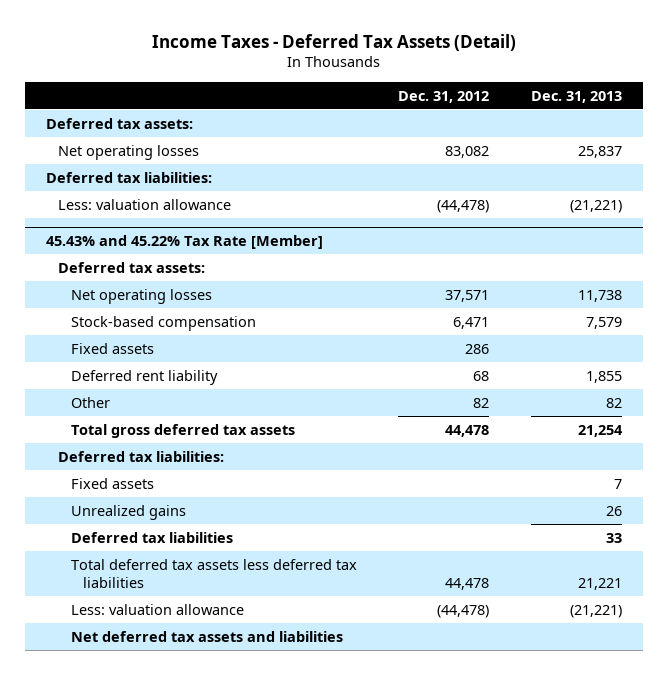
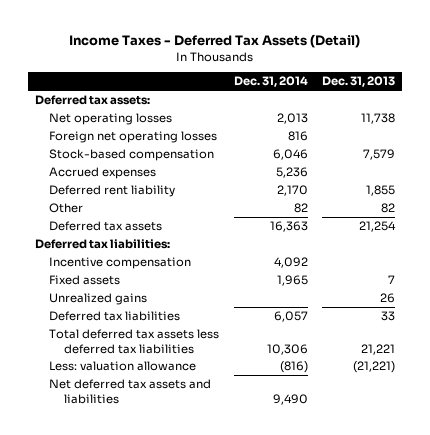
- | Dec. 31, 2012 | Dec. 31, 2013
+ | Dec. 31, 2014 | Dec. 31, 2013
- Net operating losses | 83,082 | 25,837
- Deferred tax liabilities:
- Less: valuation allowance | (44,478) | (21,221)
- 45.43% and 45.22% Tax Rate [Member]
- Deferred tax assets:
+ Foreign net operating losses | 816 |
- Fixed assets | 286 |
+ Accrued expenses | 5,236 |
- Total gross deferred tax assets | 44,478 | 21,254
+ Deferred tax assets | 16,363 | 21,254
+ Incentive compensation | 4,092 |

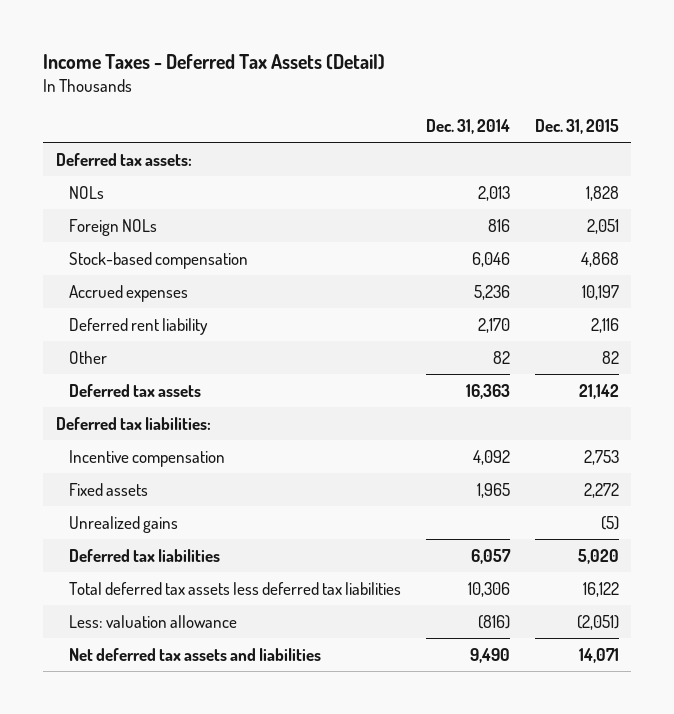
- | Dec. 31, 2014 | Dec. 31, 2013
+ | Dec. 31, 2014 | Dec. 31, 2015
- Net operating losses | 2,013 | 11,738
- Foreign net operating losses | 816 |
+ NOLs | 2,013 | 1,828
+ Foreign NOLs | 816 | 2,051

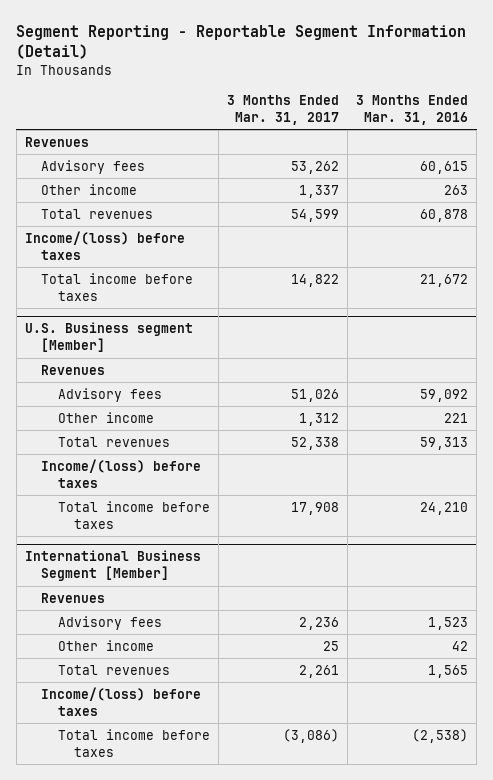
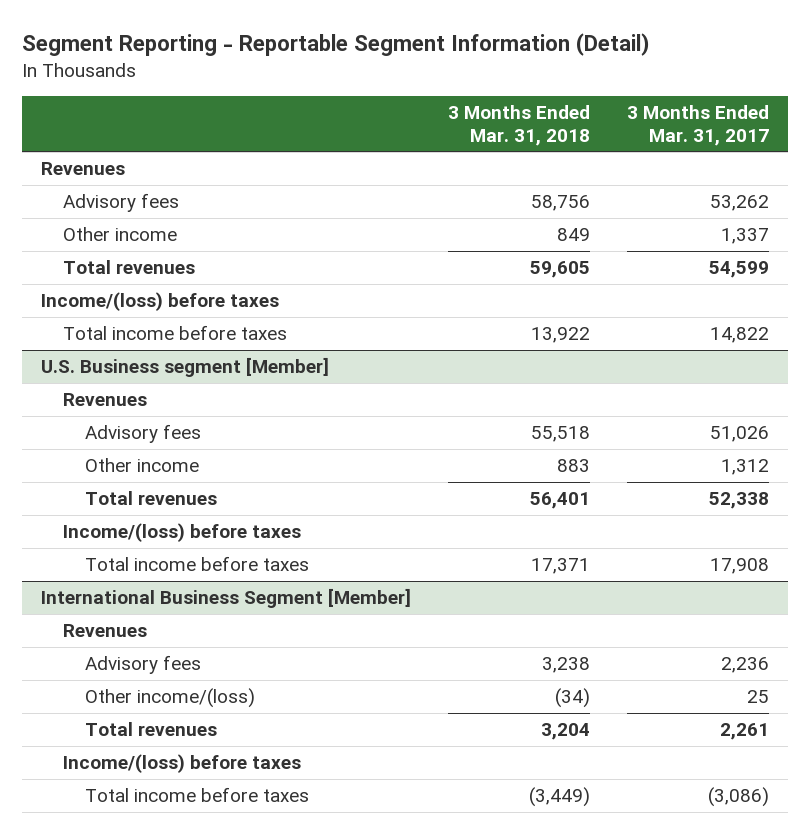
- | 3 Months Ended Mar. 31, 2017 | 3 Months Ended Mar. 31, 2016
+ | 3 Months Ended Mar. 31, 2018 | 3 Months Ended Mar. 31, 2017
@ International Business Segment [Member]
- Other income | 25 | 42
+ Other income/(loss) | (34) | 25

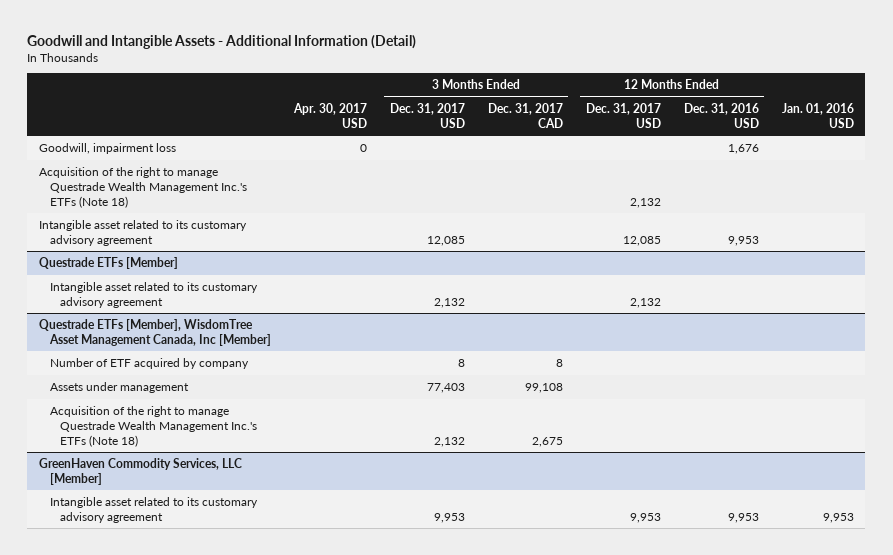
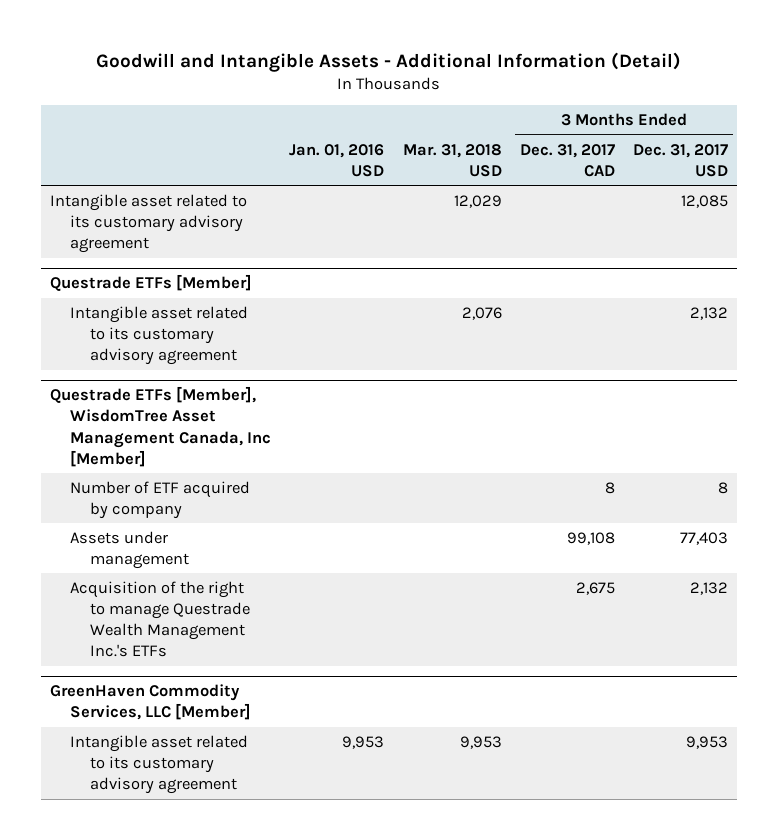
- | Apr. 30, 2017 USD | 3 Months Ended Dec. 31, 2017 USD | 3 Months Ended Dec. 31, 2017 CAD | 12 Months Ended Dec. 31, 2017 USD | 12 Months Ended Dec. 31, 2016 USD | Jan. 01, 2016 USD
+ | Jan. 01, 2016 USD | Mar. 31, 2018 USD | 3 Months Ended Dec. 31, 2017 CAD | 3 Months Ended Dec. 31, 2017 USD
- Goodwill, impairment loss | 0 | | | | 1,676 |
- Acquisition of the right to manage Questrade Wealth Management Inc.'s ETFs (Note 18) | | | | 2,132 | |
@ Questrade ETFs [Member], WisdomTree Asset Management Canada, Inc [Member]
- Acquisition of the right to manage Questrade Wealth Management Inc.'s ETFs (Note 18) | | 2,132 | 2,675 | | |
+ Acquisition of the right to manage Questrade Wealth Management Inc.'s ETFs | | | 2,675 | 2,132

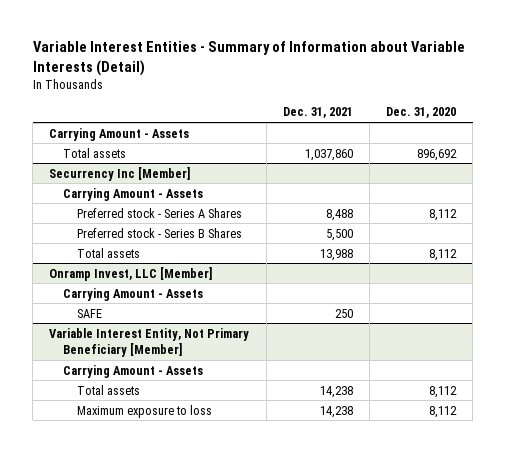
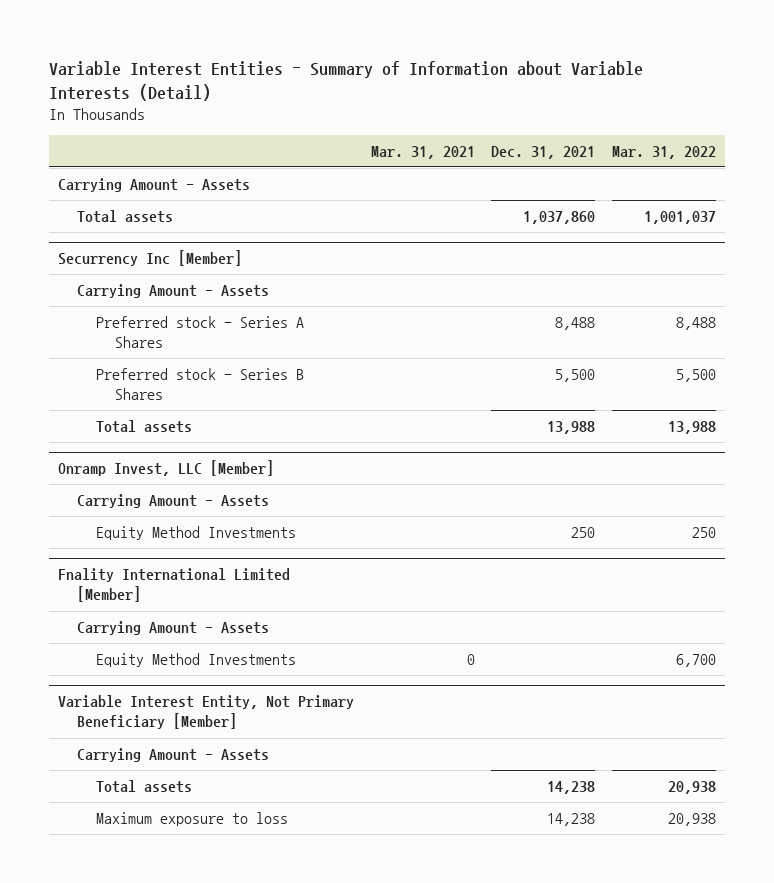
- | Dec. 31, 2021 | Dec. 31, 2020
+ | Mar. 31, 2021 | Dec. 31, 2021 | Mar. 31, 2022
@ Onramp Invest, LLC [Member]
- SAFE | 250 |
+ Equity Method Investments | | 250 | 250
+ Fnality International Limited [Member]
+ Carrying Amount - Assets
+ Equity Method Investments | 0 | | 6,700

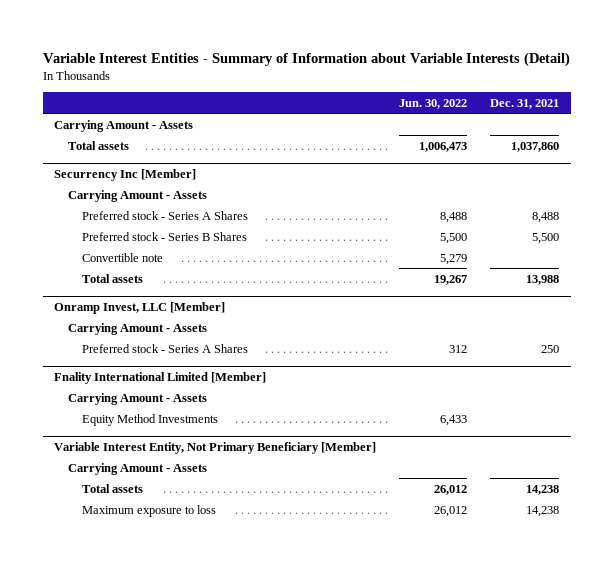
- | Mar. 31, 2021 | Dec. 31, 2021 | Mar. 31, 2022
+ | Jun. 30, 2022 | Dec. 31, 2021
@ Securrency Inc [Member]
+ Convertible note | 5,279 |
@ Onramp Invest, LLC [Member]
- Equity Method Investments | | 250 | 250
+ Preferred stock - Series A Shares | 312 | 250

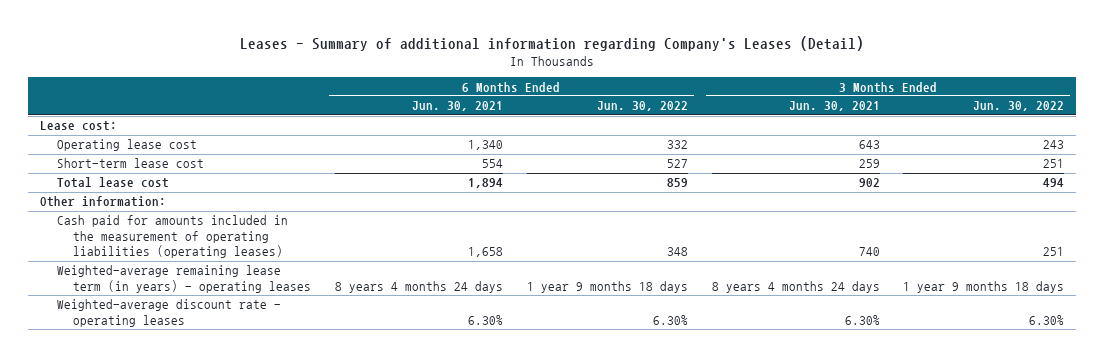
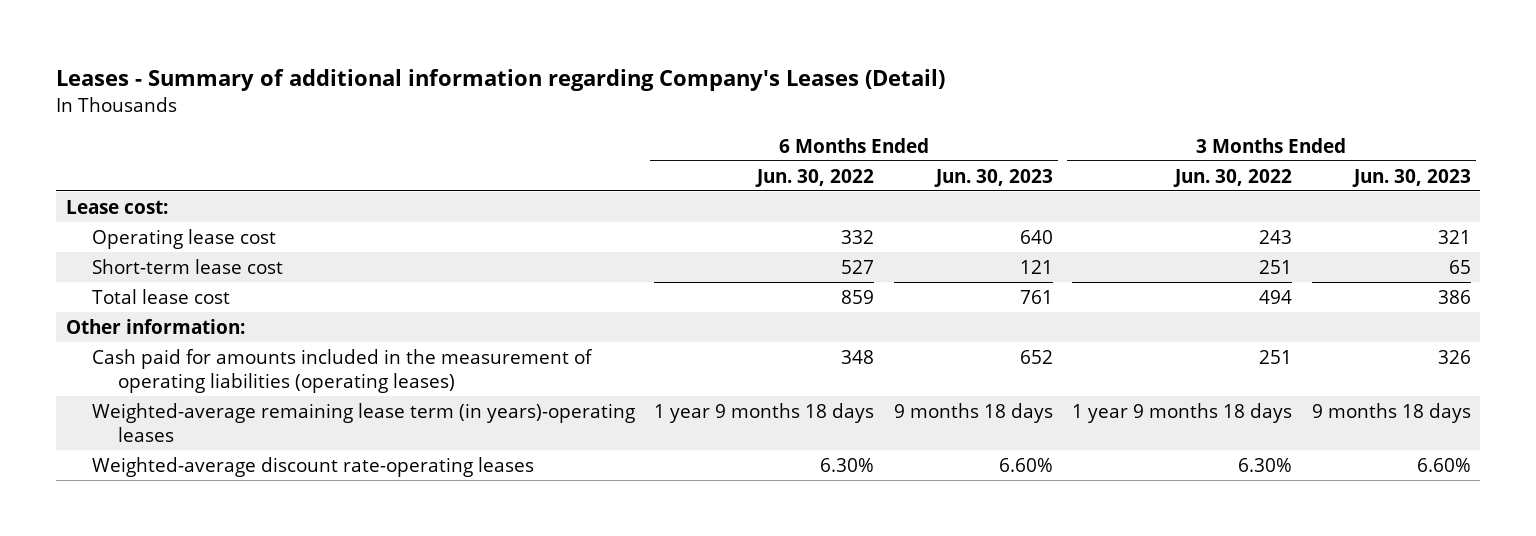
- | 6 Months Ended Jun. 30, 2021 | 6 Months Ended Jun. 30, 2022 | 3 Months Ended Jun. 30, 2021 | 3 Months Ended Jun. 30, 2022
+ | 6 Months Ended Jun. 30, 2022 | 6 Months Ended Jun. 30, 2023 | 3 Months Ended Jun. 30, 2022 | 3 Months Ended Jun. 30, 2023
- Weighted-average remaining lease term (in years) - operating leases | 8 years 4 months 24 days | 1 year 9 months 18 days | 8 years 4 months 24 days | 1 year 9 months 18 days
- Weighted-average discount rate - operating leases | 6.30% | 6.30% | 6.30% | 6.30%
+ Weighted-average remaining lease term (in years)-operating leases | 1 year 9 months 18 days | 9 months 18 days | 1 year 9 months 18 days | 9 months 18 days
+ Weighted-average discount rate-operating leases | 6.30% | 6.60% | 6.30% | 6.60%

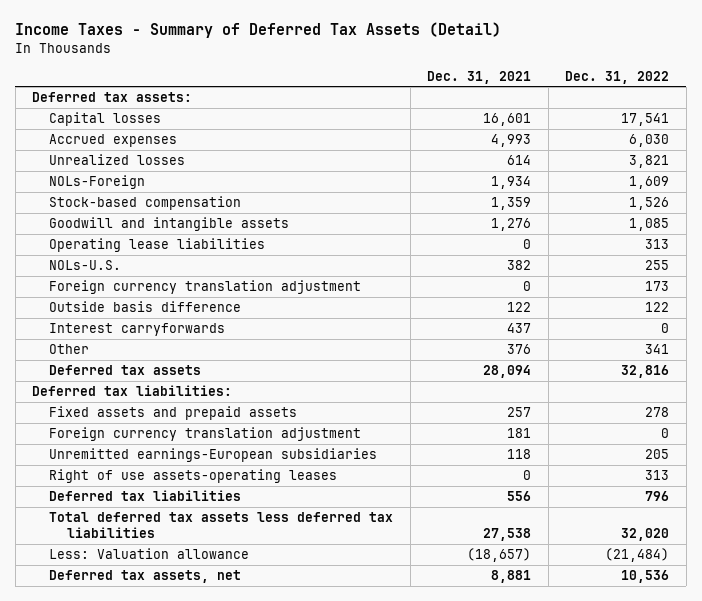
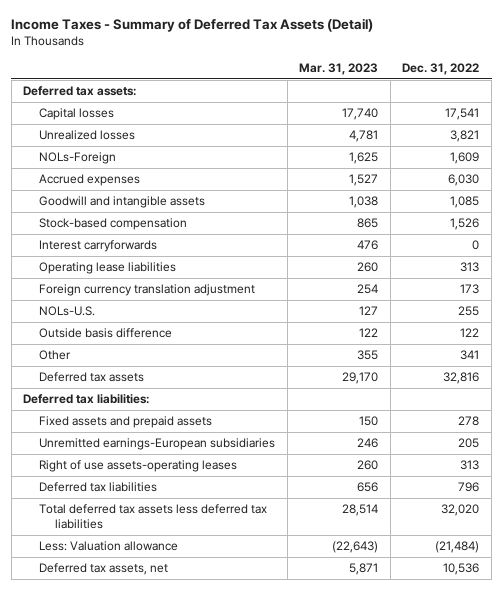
- | Dec. 31, 2021 | Dec. 31, 2022
+ | Mar. 31, 2023 | Dec. 31, 2022
moved down: Accrued expenses | 1,527 | 6,030
moved down: Stock-based compensation | 865 | 1,526
moved up: Interest carryforwards | 476 | 0
moved down: NOLs-U.S. | 127 | 255
- Foreign currency translation adjustment | 181 | 0

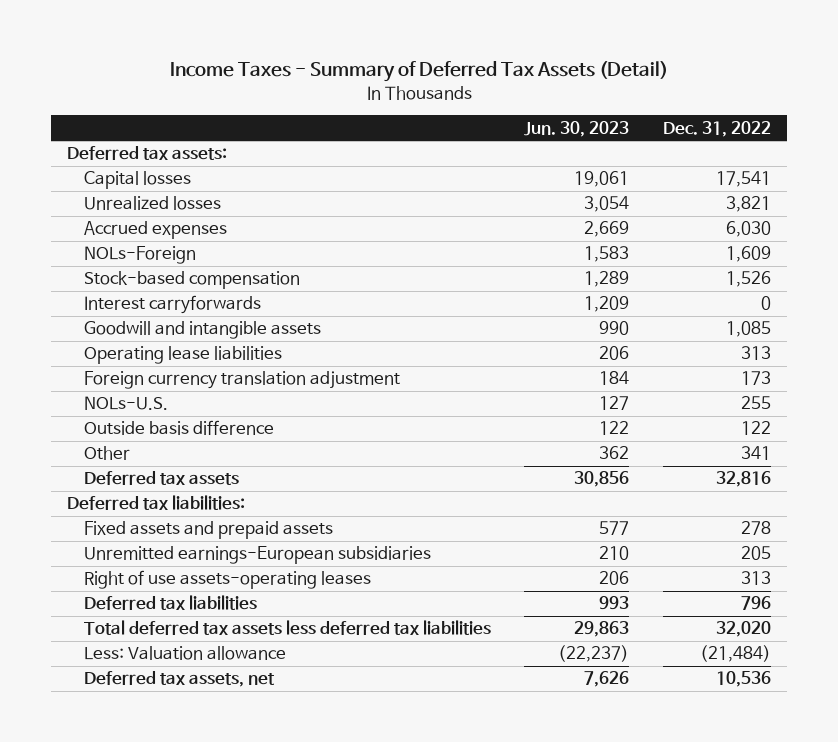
- | Mar. 31, 2023 | Dec. 31, 2022
+ | Jun. 30, 2023 | Dec. 31, 2022
moved down: NOLs-Foreign | 1,583 | 1,609
moved down: Goodwill and intangible assets | 990 | 1,085

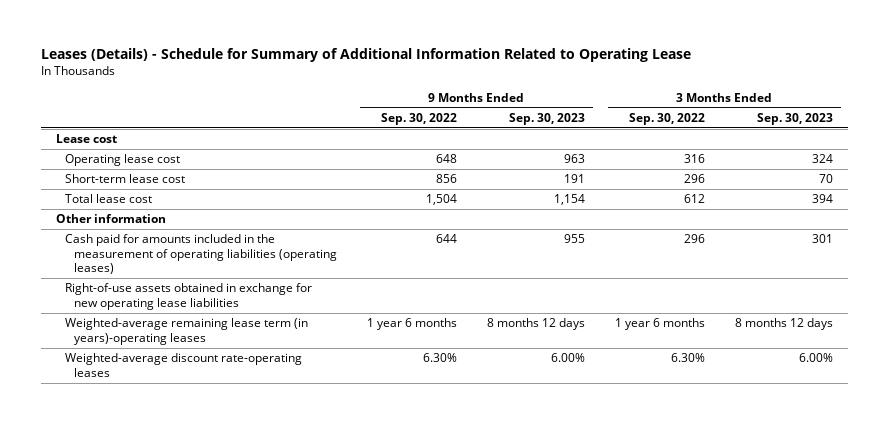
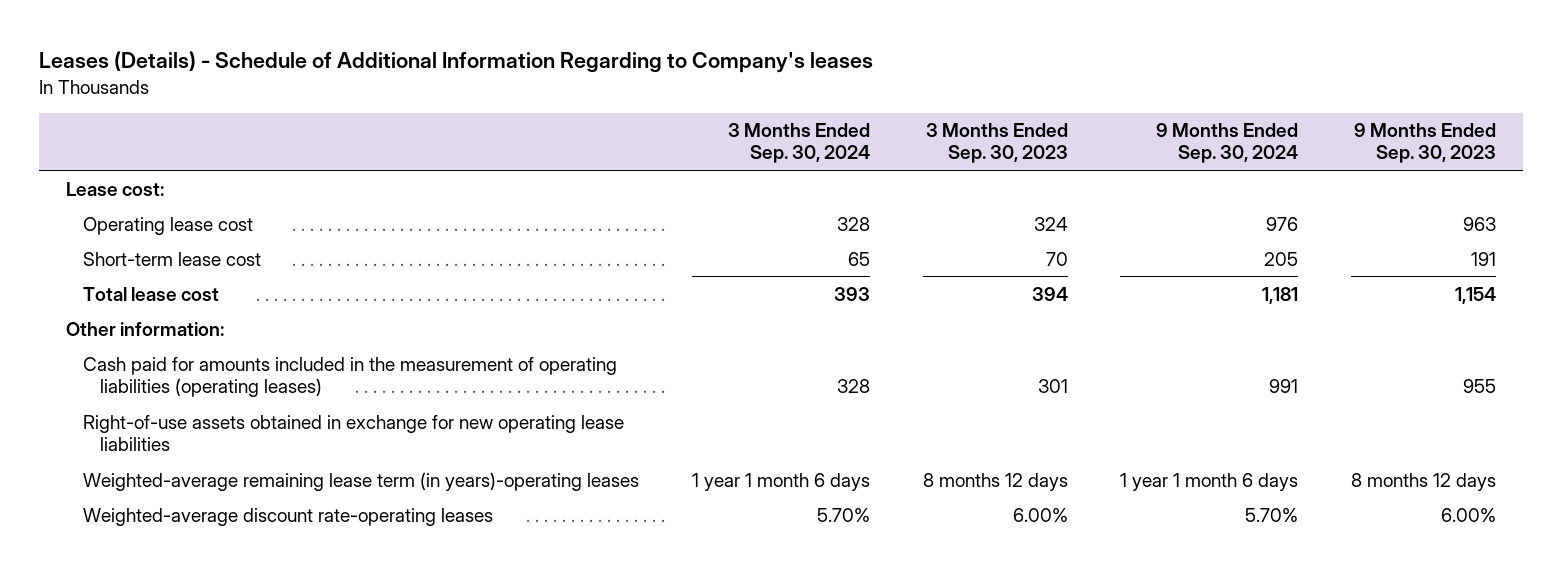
- Leases (Details) - Schedule for Summary of Additional Information Related to Operating Lease
+ Leases (Details) - Schedule of Additional Information Regarding to Company's leases
- | 9 Months Ended Sep. 30, 2022 | 9 Months Ended Sep. 30, 2023 | 3 Months Ended Sep. 30, 2022 | 3 Months Ended Sep. 30, 2023
+ | 3 Months Ended Sep. 30, 2024 | 3 Months Ended Sep. 30, 2023 | 9 Months Ended Sep. 30, 2024 | 9 Months Ended Sep. 30, 2023
- Lease cost
+ Lease cost:
- Other information
+ Other information:

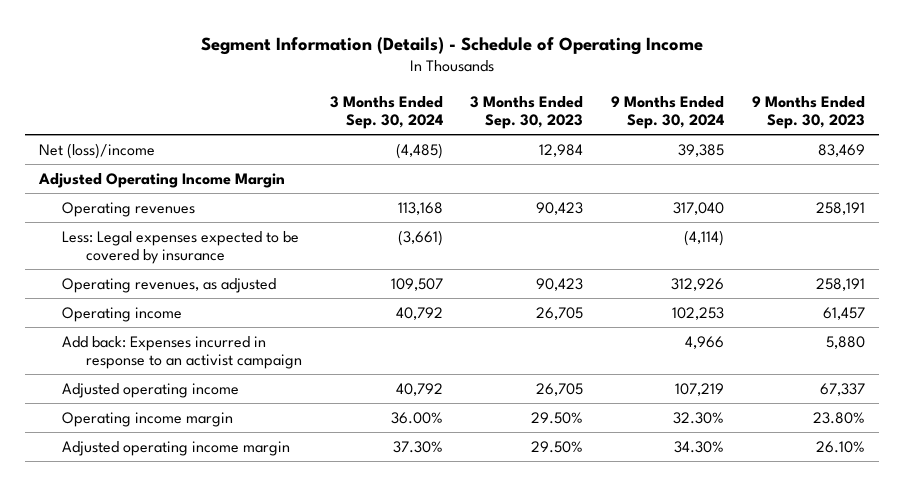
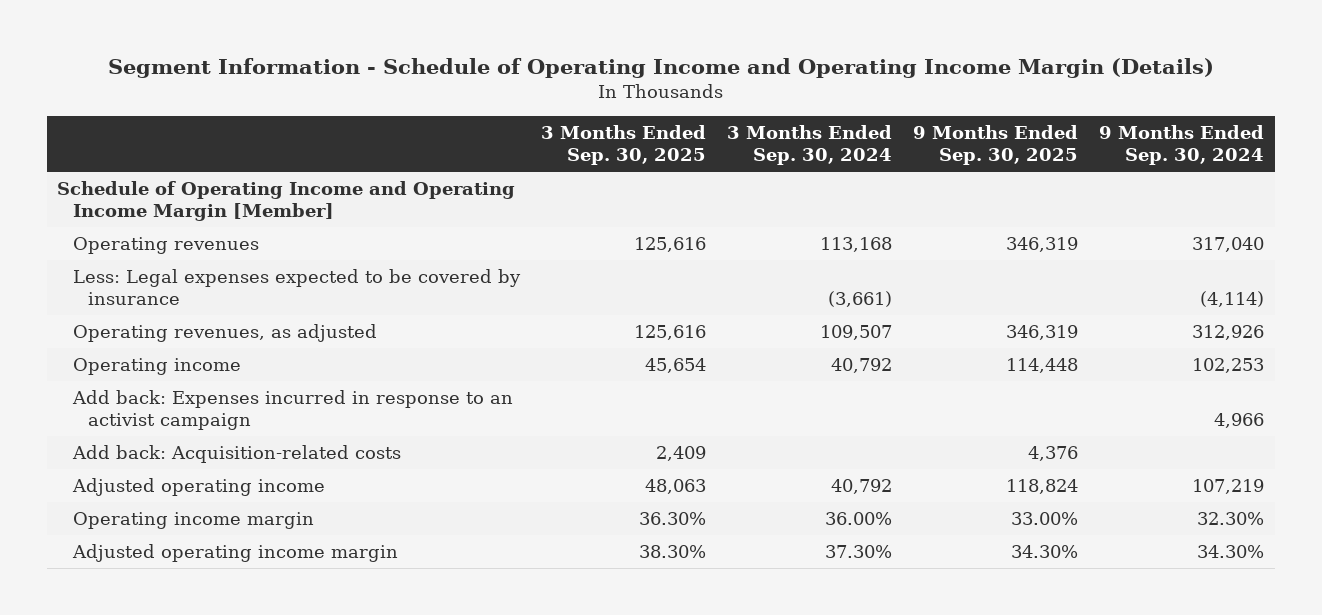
- Segment Information (Details) - Schedule of Operating Income
+ Segment Information - Schedule of Operating Income and Operating Income Margin (Details)
- | 3 Months Ended Sep. 30, 2024 | 3 Months Ended Sep. 30, 2023 | 9 Months Ended Sep. 30, 2024 | 9 Months Ended Sep. 30, 2023
+ | 3 Months Ended Sep. 30, 2025 | 3 Months Ended Sep. 30, 2024 | 9 Months Ended Sep. 30, 2025 | 9 Months Ended Sep. 30, 2024
- Net (loss)/income | (4,485) | 12,984 | 39,385 | 83,469
- Adjusted Operating Income Margin
+ Schedule of Operating Income and Operating Income Margin [Member]
+ Add back: Acquisition-related costs | 2,409 | | 4,376 |

